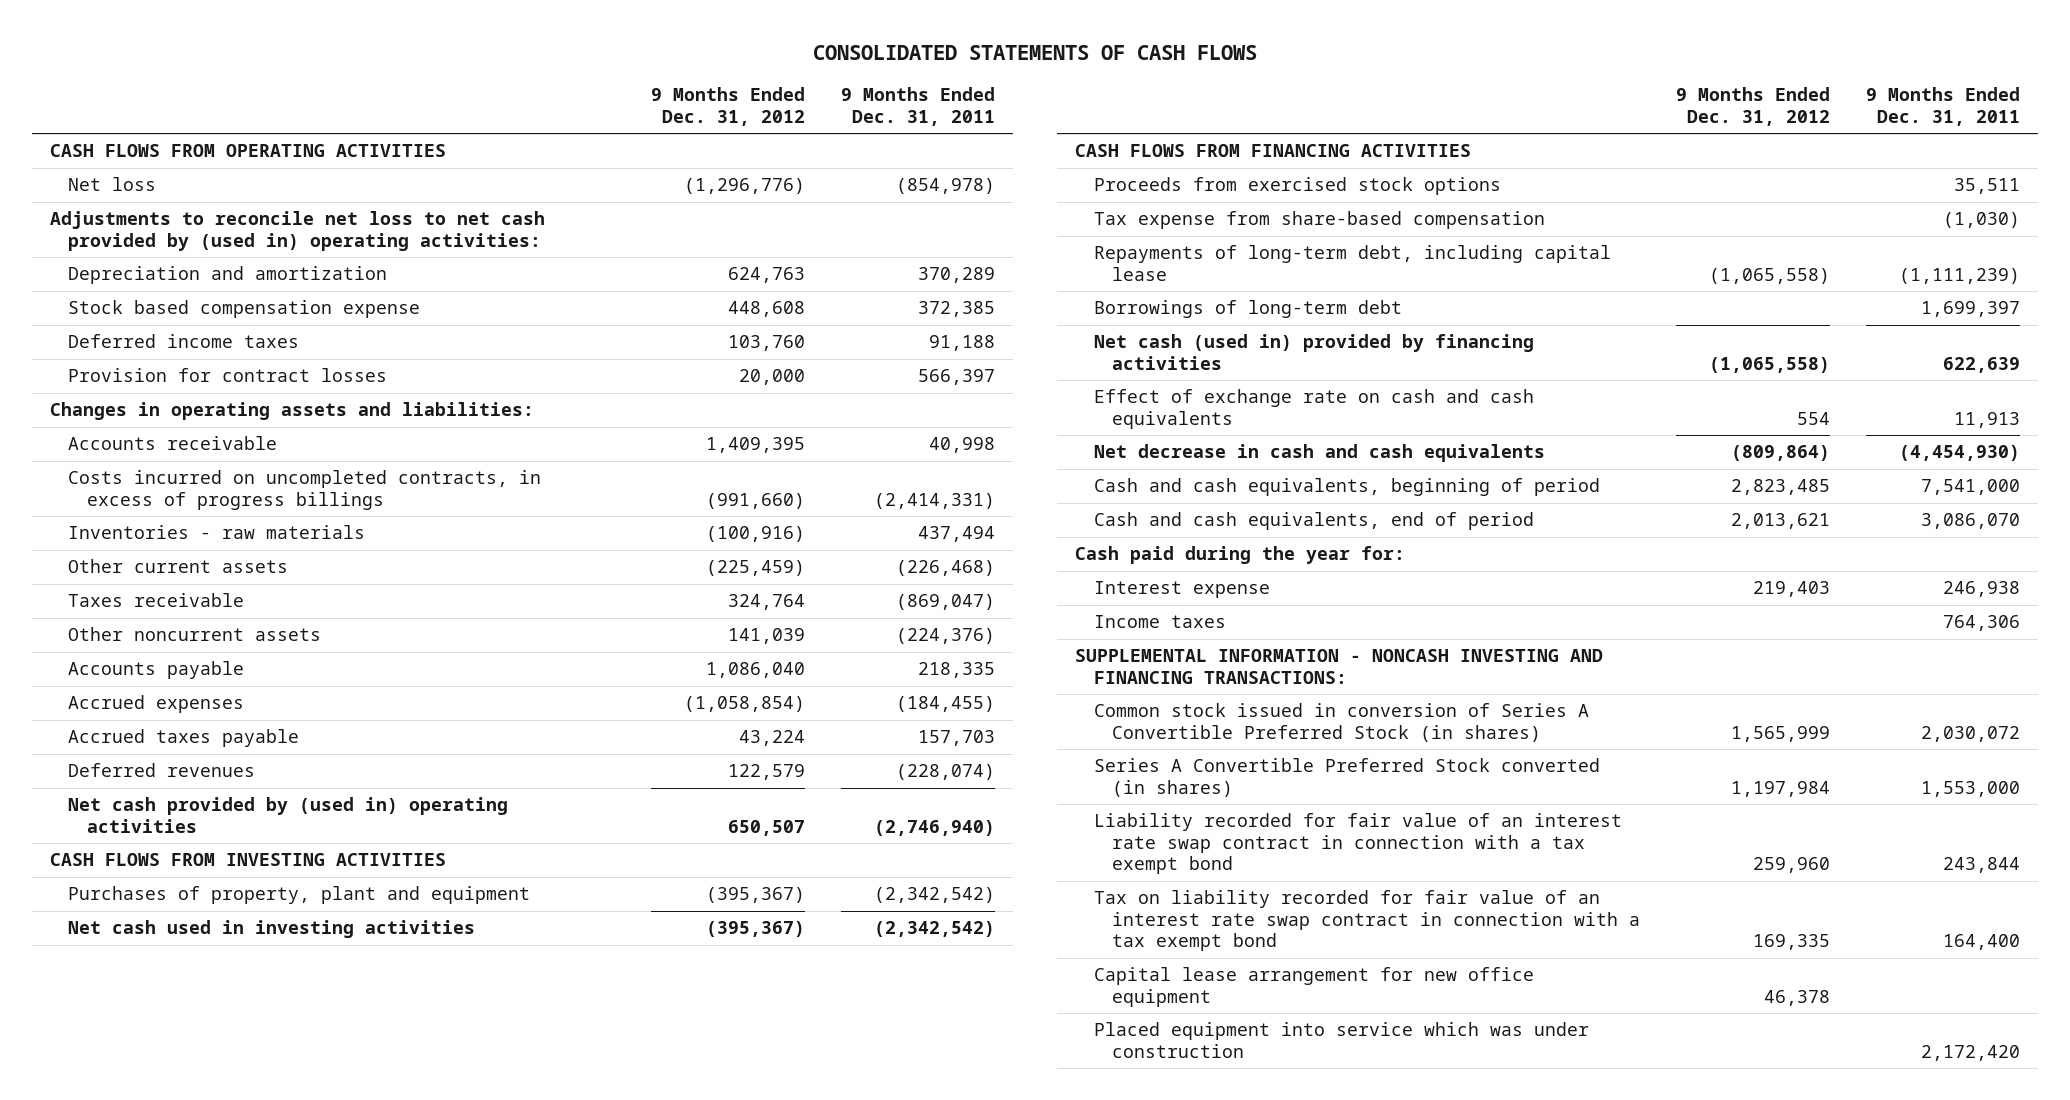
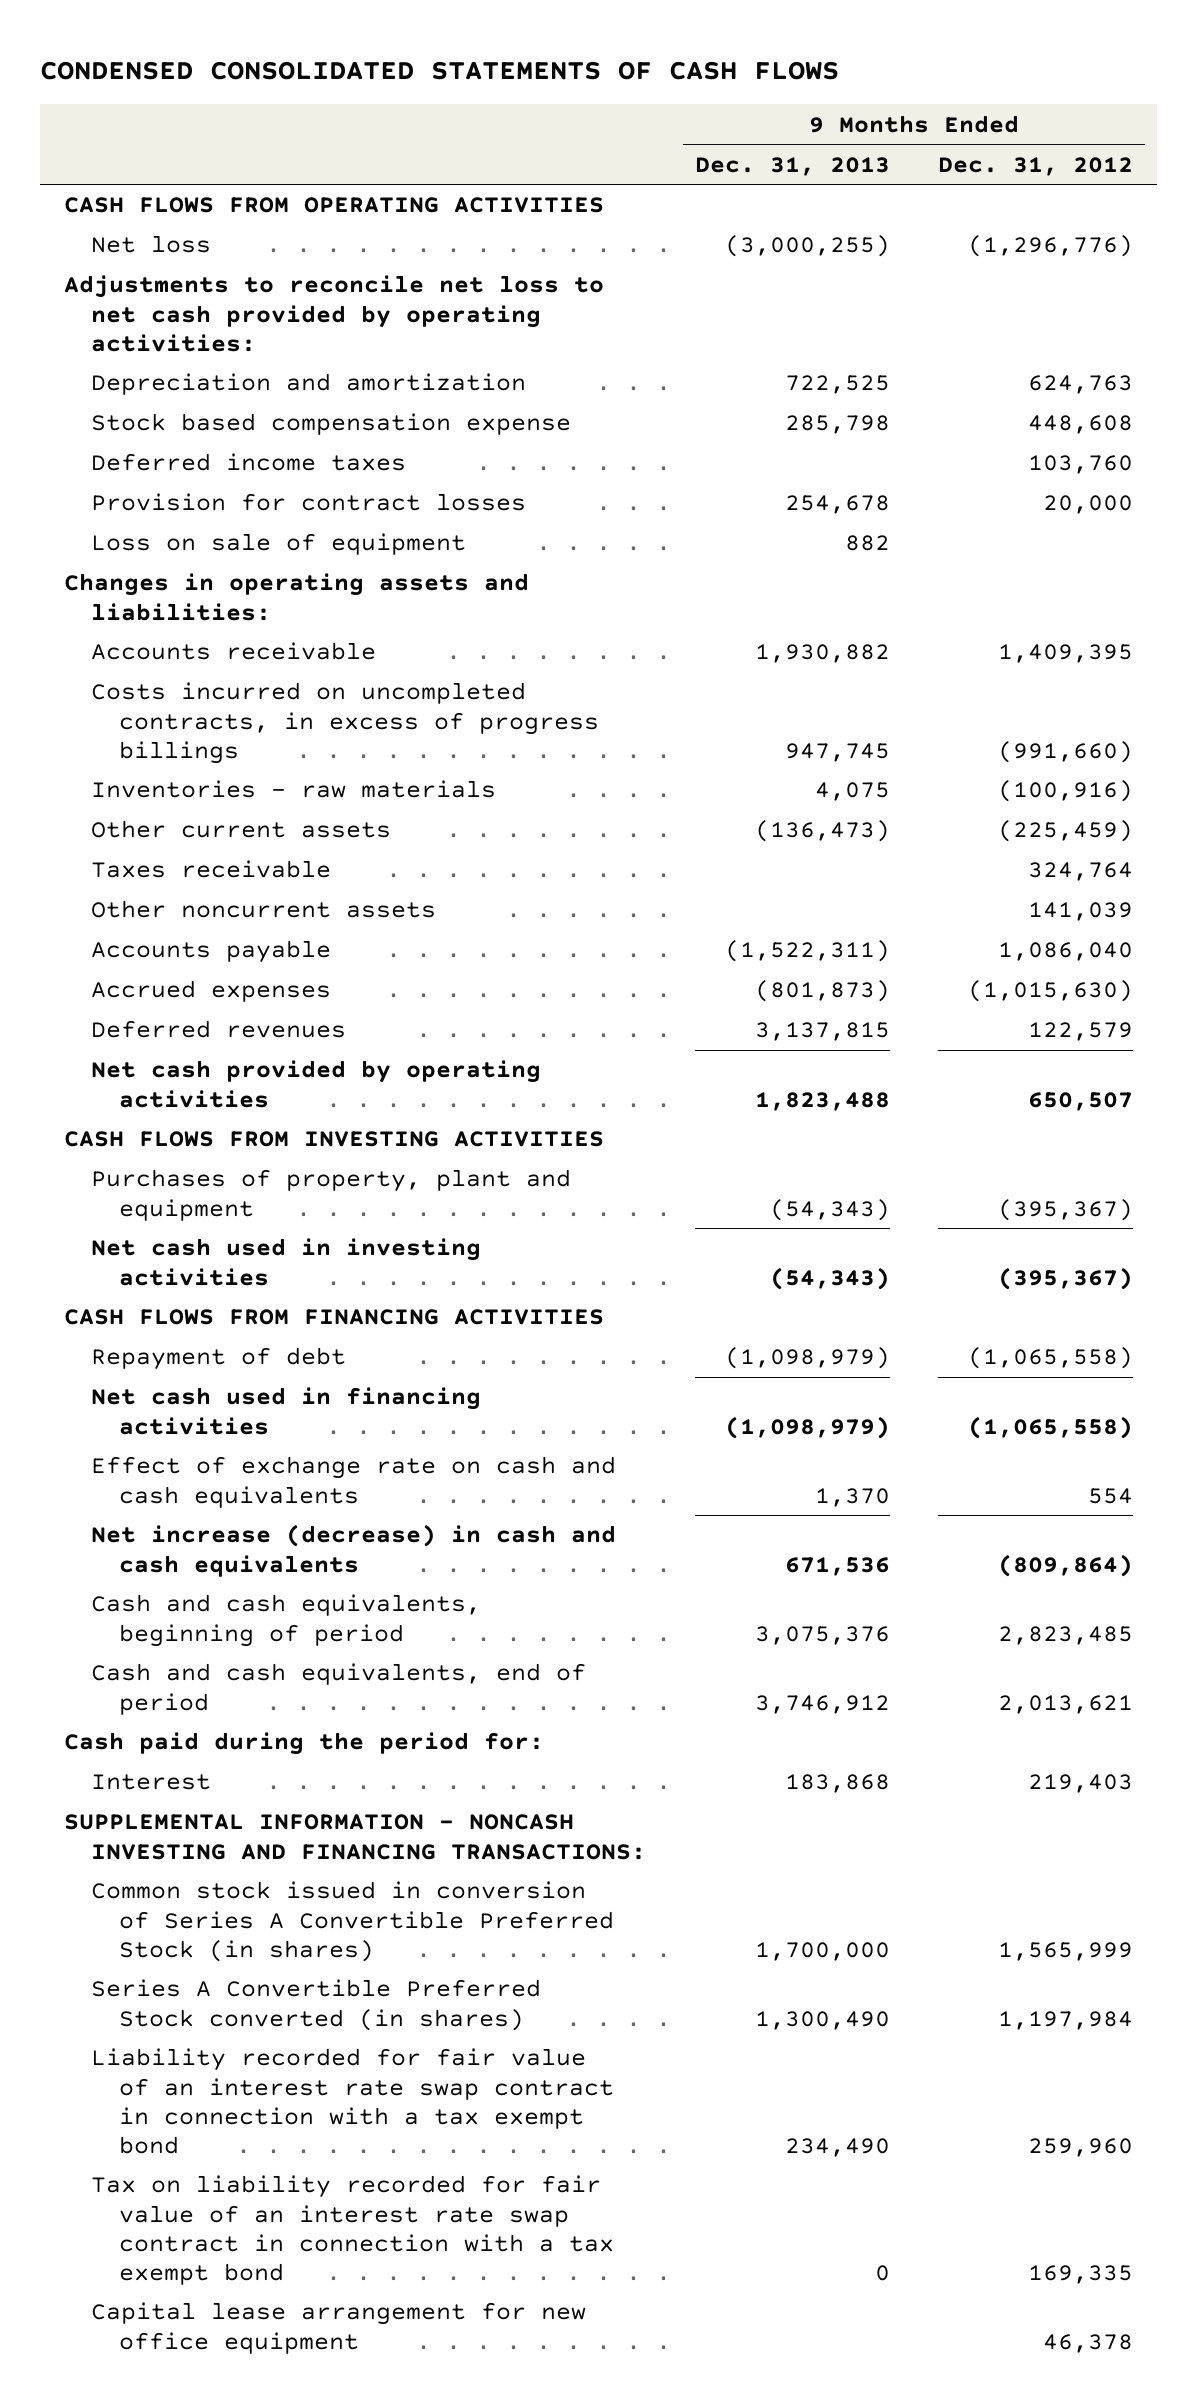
- CONSOLIDATED STATEMENTS OF CASH FLOWS
+ CONDENSED CONSOLIDATED STATEMENTS OF CASH FLOWS
- | 9 Months Ended Dec. 31, 2012 | 9 Months Ended Dec. 31, 2011
+ | 9 Months Ended Dec. 31, 2013 | 9 Months Ended Dec. 31, 2012
- Adjustments to reconcile net loss to net cash provided by (used in) operating activities:
+ Adjustments to reconcile net loss to net cash provided by operating activities:
+ Loss on sale of equipment | 882 |
- Accrued expenses | (1,058,854) | (184,455)
- Accrued taxes payable | 43,224 | 157,703
+ Accrued expenses | (801,873) | (1,015,630)
- Net cash provided by (used in) operating activities | 650,507 | (2,746,940)
+ Net cash provided by operating activities | 1,823,488 | 650,507
- Proceeds from exercised stock options | | 35,511
- Tax expense from share-based compensation | | (1,030)
- Repayments of long-term debt, including capital lease | (1,065,558) | (1,111,239)
- Borrowings of long-term debt | | 1,699,397
- Net cash (used in) provided by financing activities | (1,065,558) | 622,639
+ Repayment of debt | (1,098,979) | (1,065,558)
+ Net cash used in financing activities | (1,098,979) | (1,065,558)
- Net decrease in cash and cash equivalents | (809,864) | (4,454,930)
+ Net increase (decrease) in cash and cash equivalents | 671,536 | (809,864)
- Cash paid during the year for:
- Interest expense | 219,403 | 246,938
- Income taxes | | 764,306
+ Cash paid during the period for:
+ Interest | 183,868 | 219,403
- Placed equipment into service which was under construction | | 2,172,420

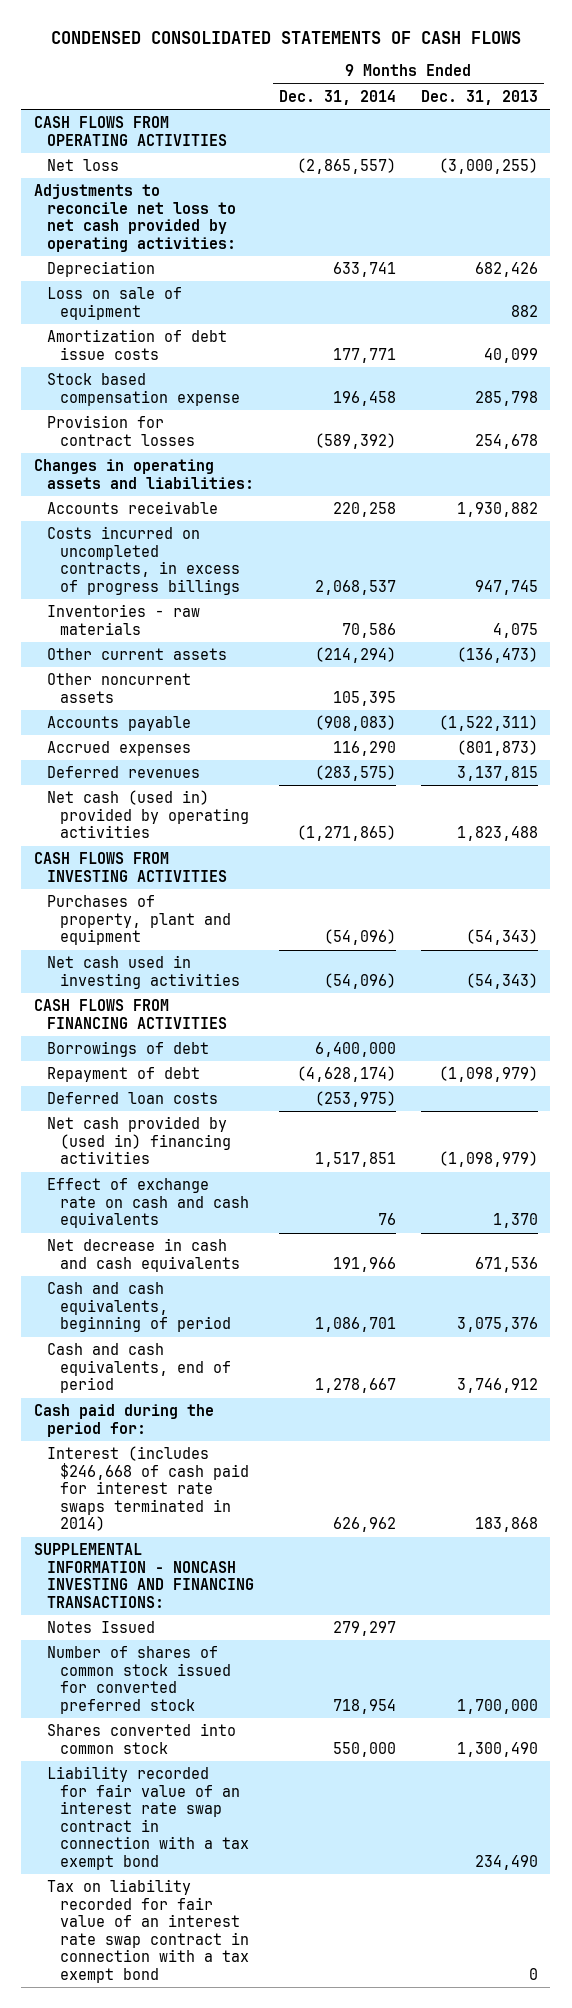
- | 9 Months Ended Dec. 31, 2013 | 9 Months Ended Dec. 31, 2012
+ | 9 Months Ended Dec. 31, 2014 | 9 Months Ended Dec. 31, 2013
- Depreciation and amortization | 722,525 | 624,763
+ Depreciation | 633,741 | 682,426
moved up: Loss on sale of equipment | | 882
+ Amortization of debt issue costs | 177,771 | 40,099
- Deferred income taxes | | 103,760
- Taxes receivable | | 324,764
- Net cash provided by operating activities | 1,823,488 | 650,507
+ Net cash (used in) provided by operating activities | (1,271,865) | 1,823,488
+ Borrowings of debt | 6,400,000 |
- Net cash used in financing activities | (1,098,979) | (1,065,558)
+ Deferred loan costs | (253,975) |
+ Net cash provided by (used in) financing activities | 1,517,851 | (1,098,979)
- Net increase (decrease) in cash and cash equivalents | 671,536 | (809,864)
+ Net decrease in cash and cash equivalents | 191,966 | 671,536
- Interest | 183,868 | 219,403
+ Interest (includes $246,668 of cash paid for interest rate swaps terminated in 2014) | 626,962 | 183,868
- Common stock issued in conversion of Series A Convertible Preferred Stock (in shares) | 1,700,000 | 1,565,999
- Series A Convertible Preferred Stock converted (in shares) | 1,300,490 | 1,197,984
+ Notes Issued | 279,297 |
+ Number of shares of common stock issued for converted preferred stock | 718,954 | 1,700,000
+ Shares converted into common stock | 550,000 | 1,300,490
- Capital lease arrangement for new office equipment | | 46,378

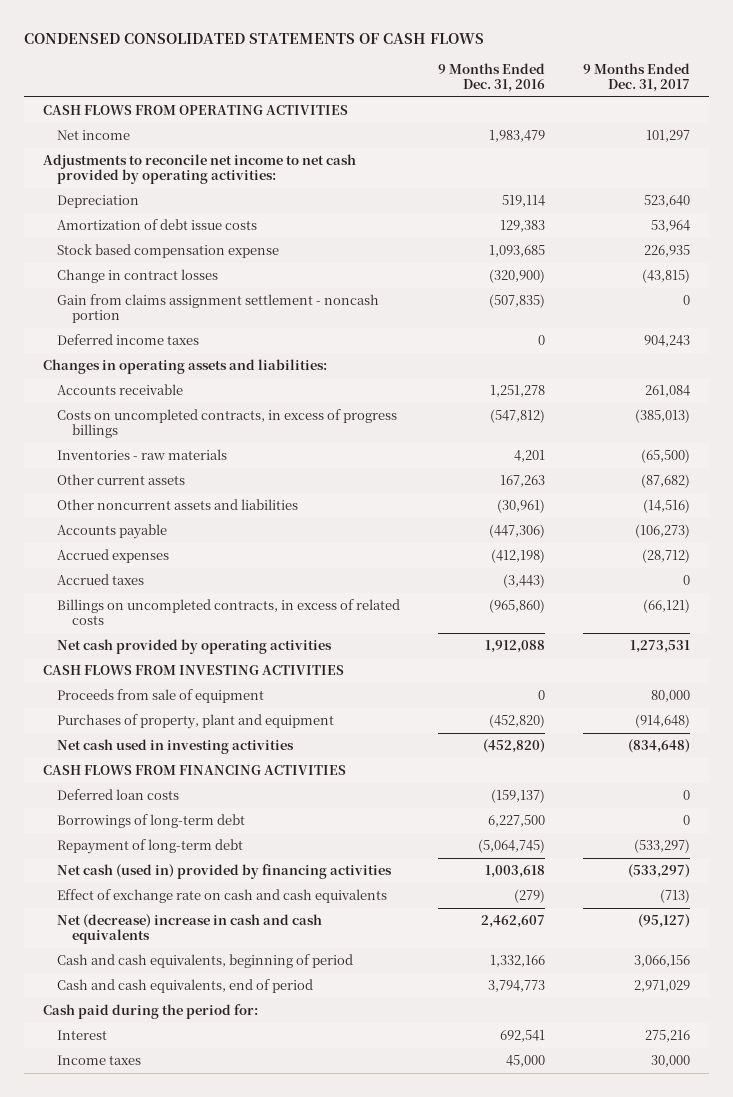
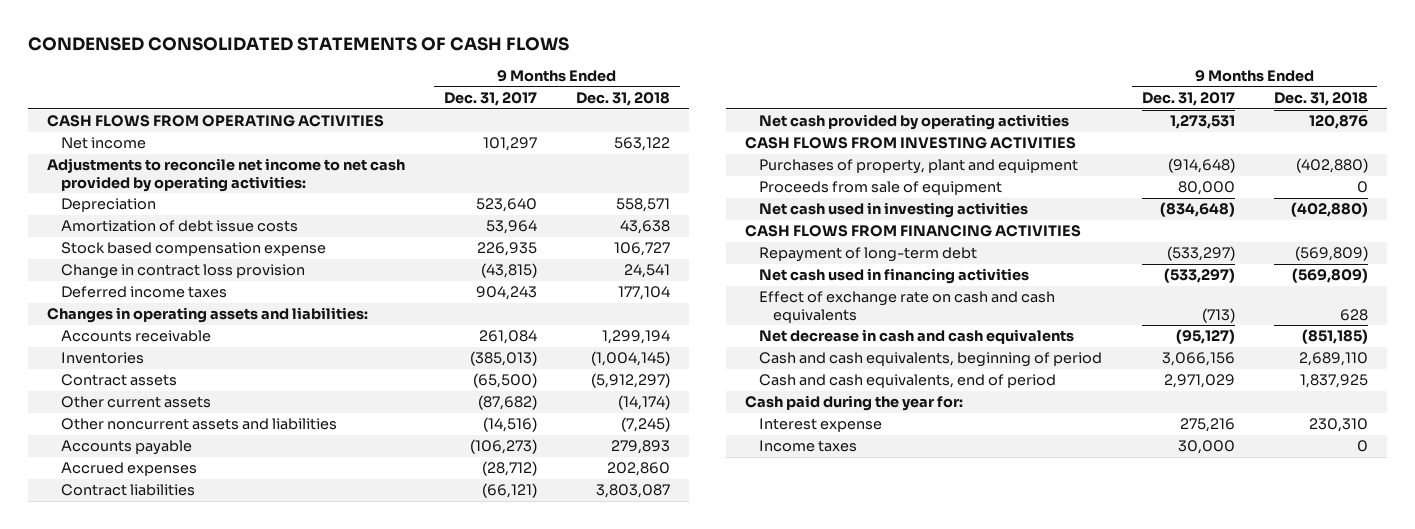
- | 9 Months Ended Dec. 31, 2016 | 9 Months Ended Dec. 31, 2017
+ | 9 Months Ended Dec. 31, 2017 | 9 Months Ended Dec. 31, 2018
- Change in contract losses | (320,900) | (43,815)
- Gain from claims assignment settlement - noncash portion | (507,835) | 0
+ Change in contract loss provision | (43,815) | 24,541
- Costs on uncompleted contracts, in excess of progress billings | (547,812) | (385,013)
- Inventories - raw materials | 4,201 | (65,500)
+ Inventories | (385,013) | (1,004,145)
+ Contract assets | (65,500) | (5,912,297)
- Accrued taxes | (3,443) | 0
- Billings on uncompleted contracts, in excess of related costs | (965,860) | (66,121)
+ Contract liabilities | (66,121) | 3,803,087
moved down: Proceeds from sale of equipment | 80,000 | 0
- Deferred loan costs | (159,137) | 0
- Borrowings of long-term debt | 6,227,500 | 0
- Net cash (used in) provided by financing activities | 1,003,618 | (533,297)
+ Net cash used in financing activities | (533,297) | (569,809)
- Net (decrease) increase in cash and cash equivalents | 2,462,607 | (95,127)
+ Net decrease in cash and cash equivalents | (95,127) | (851,185)
- Cash paid during the period for:
- Interest | 692,541 | 275,216
+ Cash paid during the year for:
+ Interest expense | 275,216 | 230,310

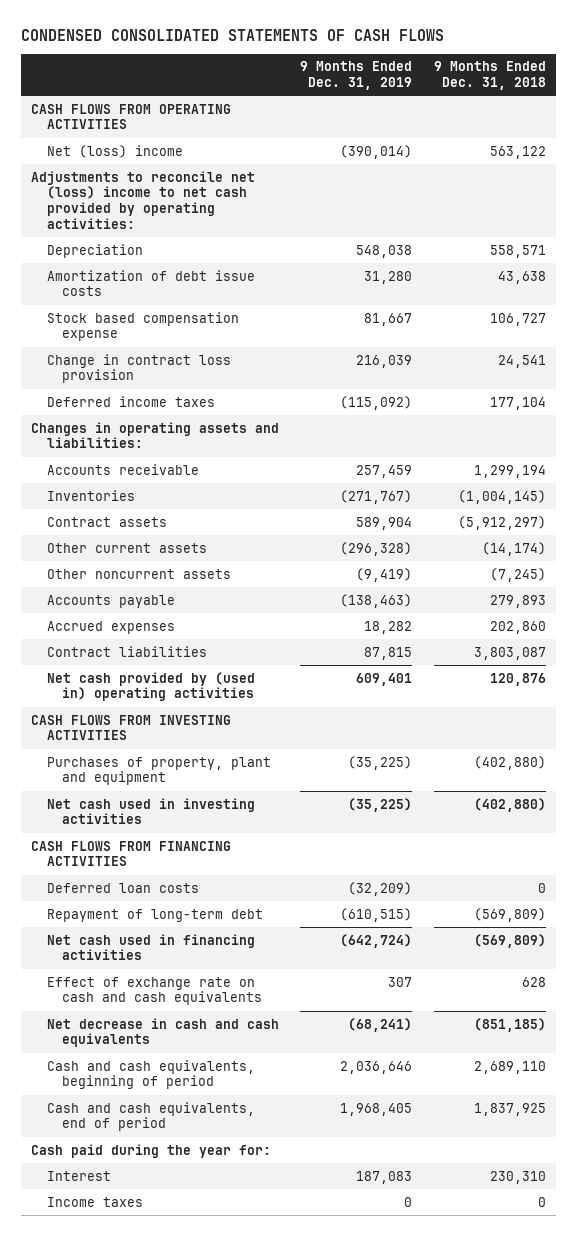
- | 9 Months Ended Dec. 31, 2017 | 9 Months Ended Dec. 31, 2018
+ | 9 Months Ended Dec. 31, 2019 | 9 Months Ended Dec. 31, 2018
- Net income | 101,297 | 563,122
- Adjustments to reconcile net income to net cash provided by operating activities:
+ Net (loss) income | (390,014) | 563,122
+ Adjustments to reconcile net (loss) income to net cash provided by operating activities:
- Other noncurrent assets and liabilities | (14,516) | (7,245)
+ Other noncurrent assets | (9,419) | (7,245)
- Net cash provided by operating activities | 1,273,531 | 120,876
+ Net cash provided by (used in) operating activities | 609,401 | 120,876
- Proceeds from sale of equipment | 80,000 | 0
+ Deferred loan costs | (32,209) | 0
- Interest expense | 275,216 | 230,310
+ Interest | 187,083 | 230,310

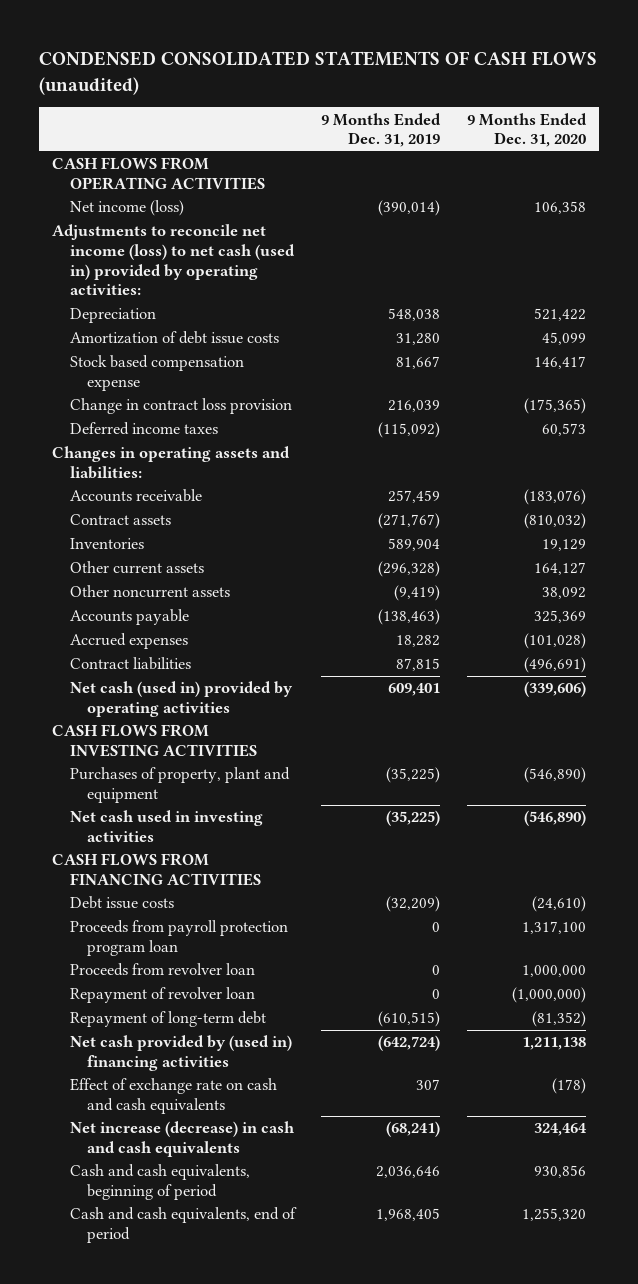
- CONDENSED CONSOLIDATED STATEMENTS OF CASH FLOWS
+ CONDENSED CONSOLIDATED STATEMENTS OF CASH FLOWS (unaudited)
- | 9 Months Ended Dec. 31, 2019 | 9 Months Ended Dec. 31, 2018
+ | 9 Months Ended Dec. 31, 2019 | 9 Months Ended Dec. 31, 2020
- Net (loss) income | (390,014) | 563,122
- Adjustments to reconcile net (loss) income to net cash provided by operating activities:
+ Net income (loss) | (390,014) | 106,358
+ Adjustments to reconcile net income (loss) to net cash (used in) provided by operating activities:
- Inventories | (271,767) | (1,004,145)
- Contract assets | 589,904 | (5,912,297)
+ Contract assets | (271,767) | (810,032)
+ Inventories | 589,904 | 19,129
- Net cash provided by (used in) operating activities | 609,401 | 120,876
+ Net cash (used in) provided by operating activities | 609,401 | (339,606)
- Deferred loan costs | (32,209) | 0
+ Debt issue costs | (32,209) | (24,610)
+ Proceeds from payroll protection program loan | 0 | 1,317,100
+ Proceeds from revolver loan | 0 | 1,000,000
+ Repayment of revolver loan | 0 | (1,000,000)
- Net cash used in financing activities | (642,724) | (569,809)
+ Net cash provided by (used in) financing activities | (642,724) | 1,211,138
- Net decrease in cash and cash equivalents | (68,241) | (851,185)
+ Net increase (decrease) in cash and cash equivalents | (68,241) | 324,464
- Cash paid during the year for:
- Interest | 187,083 | 230,310
- Income taxes | 0 | 0

